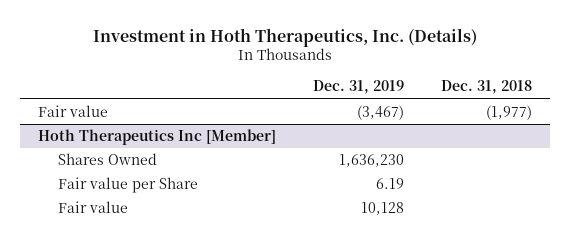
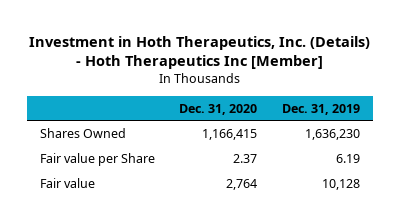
- Investment in Hoth Therapeutics, Inc. (Details)
+ Investment in Hoth Therapeutics, Inc. (Details) - Hoth Therapeutics Inc [Member]
- | Dec. 31, 2019 | Dec. 31, 2018
+ | Dec. 31, 2020 | Dec. 31, 2019
- Fair value | (3,467) | (1,977)
- Hoth Therapeutics Inc [Member]

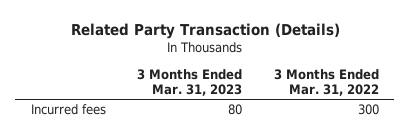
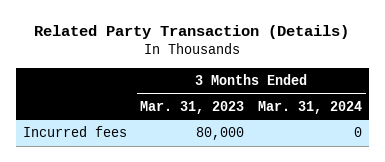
- | 3 Months Ended Mar. 31, 2023 | 3 Months Ended Mar. 31, 2022
+ | 3 Months Ended Mar. 31, 2023 | 3 Months Ended Mar. 31, 2024
- Incurred fees | 80 | 300
+ Incurred fees | 80,000 | 0

